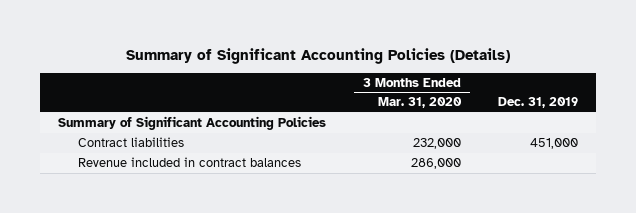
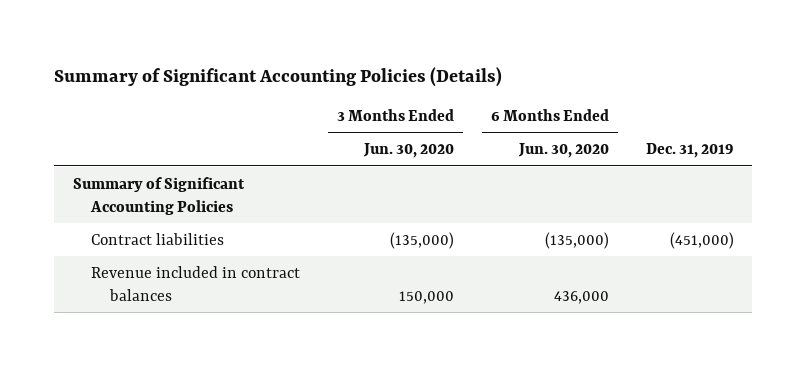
- | 3 Months Ended Mar. 31, 2020 | Dec. 31, 2019
+ | 3 Months Ended Jun. 30, 2020 | 6 Months Ended Jun. 30, 2020 | Dec. 31, 2019
- Contract liabilities | 232,000 | 451,000
+ Contract liabilities | (135,000) | (135,000) | (451,000)

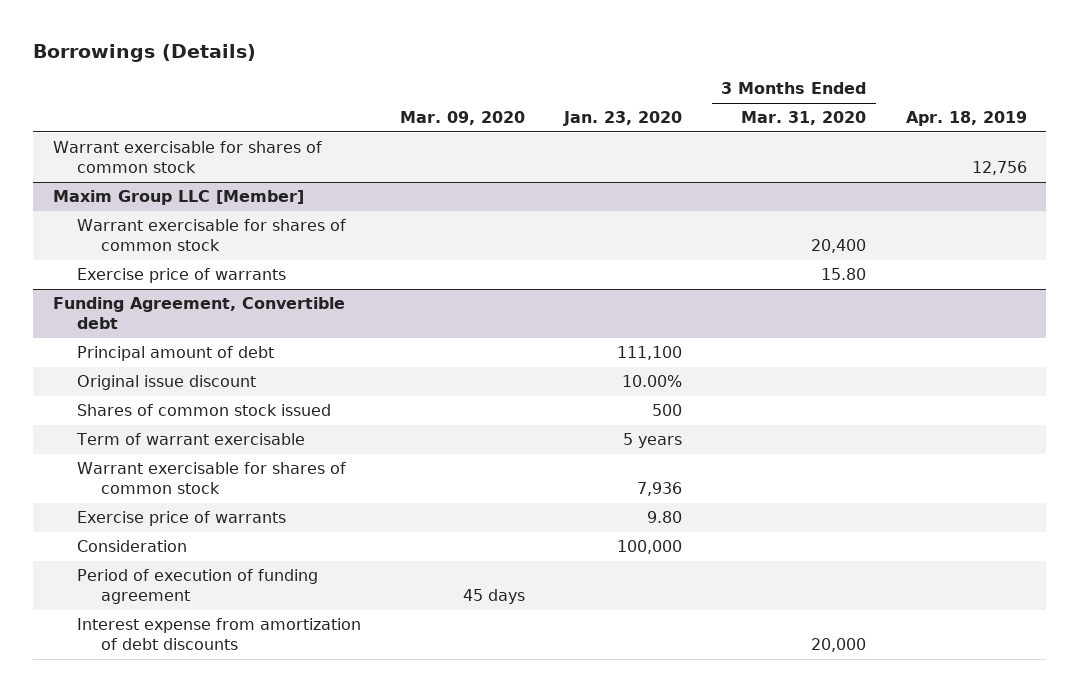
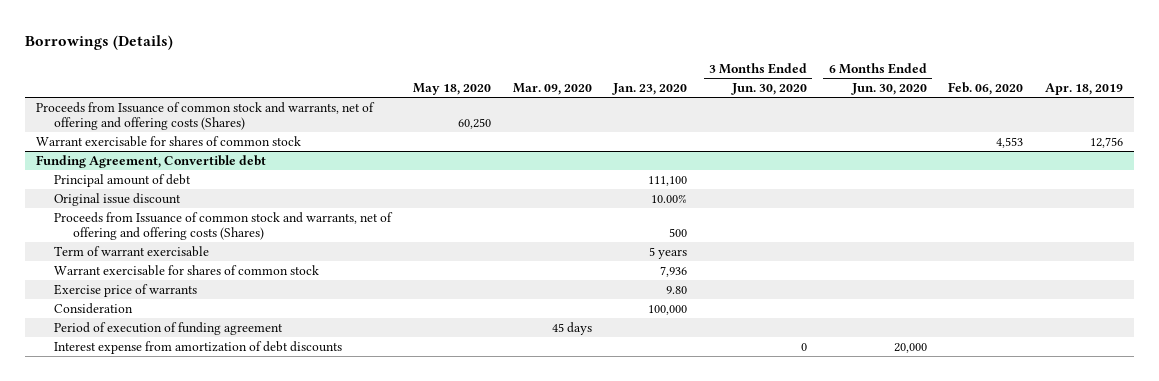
- | Mar. 09, 2020 | Jan. 23, 2020 | 3 Months Ended Mar. 31, 2020 | Apr. 18, 2019
+ | May 18, 2020 | Mar. 09, 2020 | Jan. 23, 2020 | 3 Months Ended Jun. 30, 2020 | 6 Months Ended Jun. 30, 2020 | Feb. 06, 2020 | Apr. 18, 2019
+ Proceeds from Issuance of common stock and warrants, net of offering and offering costs (Shares) | 60,250 | | | | | |
- Maxim Group LLC [Member]
- Warrant exercisable for shares of common stock | | | 20,400 |
- Exercise price of warrants | | | 15.80 |
@ Funding Agreement, Convertible debt
- Shares of common stock issued | | 500 | |
+ Proceeds from Issuance of common stock and warrants, net of offering and offering costs (Shares) | | | 500 | | | |

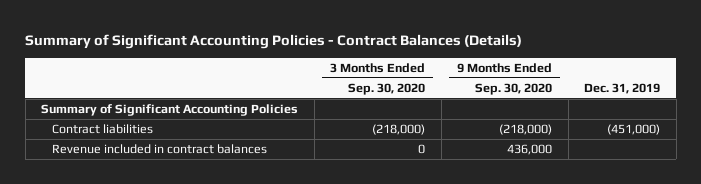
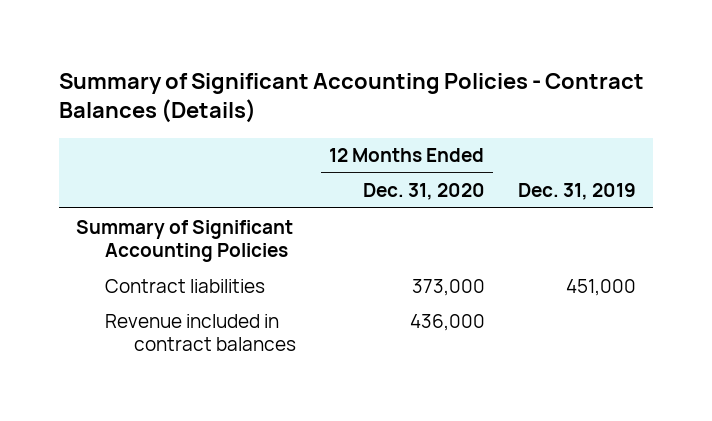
- | 3 Months Ended Sep. 30, 2020 | 9 Months Ended Sep. 30, 2020 | Dec. 31, 2019
+ | 12 Months Ended Dec. 31, 2020 | Dec. 31, 2019
- Contract liabilities | (218,000) | (218,000) | (451,000)
+ Contract liabilities | 373,000 | 451,000

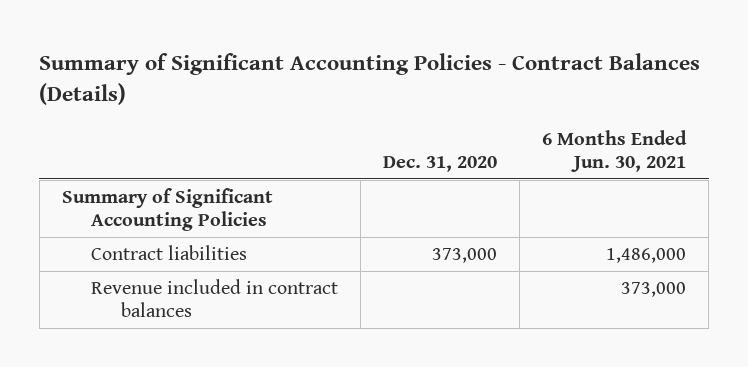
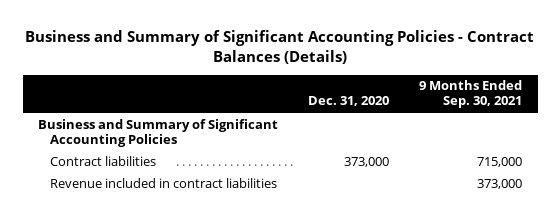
- Summary of Significant Accounting Policies - Contract Balances (Details)
+ Business and Summary of Significant Accounting Policies - Contract Balances (Details)
- | Dec. 31, 2020 | 6 Months Ended Jun. 30, 2021
+ | Dec. 31, 2020 | 9 Months Ended Sep. 30, 2021
- Summary of Significant Accounting Policies
+ Business and Summary of Significant Accounting Policies
- Revenue included in contract balances | | 373,000
+ Revenue included in contract liabilities | | 373,000

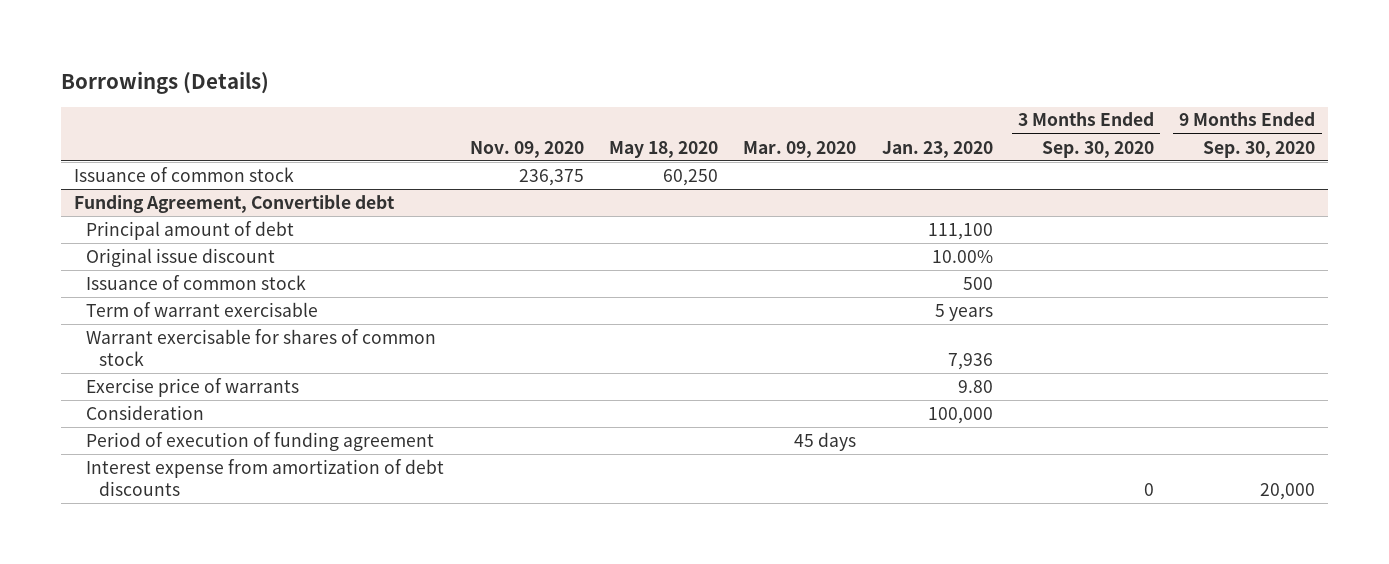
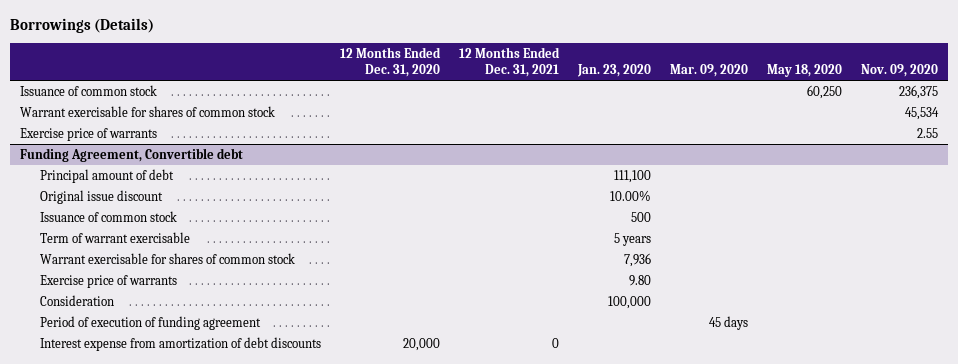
- | Nov. 09, 2020 | May 18, 2020 | Mar. 09, 2020 | Jan. 23, 2020 | 3 Months Ended Sep. 30, 2020 | 9 Months Ended Sep. 30, 2020
+ | 12 Months Ended Dec. 31, 2020 | 12 Months Ended Dec. 31, 2021 | Jan. 23, 2020 | Mar. 09, 2020 | May 18, 2020 | Nov. 09, 2020
+ Warrant exercisable for shares of common stock | | | | | | 45,534
+ Exercise price of warrants | | | | | | 2.55

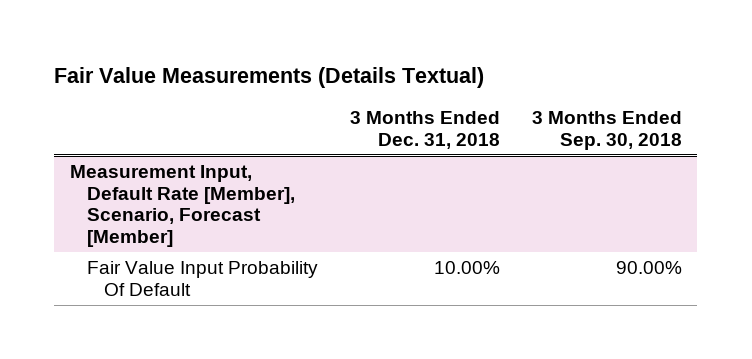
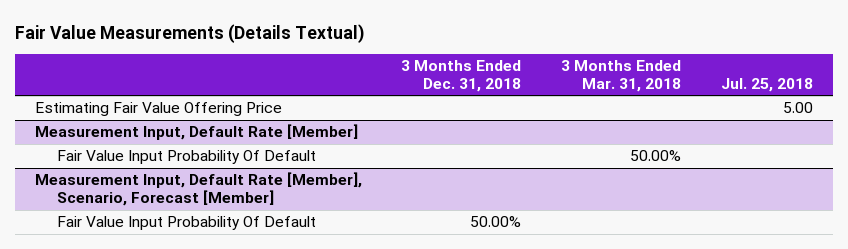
- | 3 Months Ended Dec. 31, 2018 | 3 Months Ended Sep. 30, 2018
+ | 3 Months Ended Dec. 31, 2018 | 3 Months Ended Mar. 31, 2018 | Jul. 25, 2018
+ Estimating Fair Value Offering Price | | | 5.00
+ Measurement Input, Default Rate [Member]
+ Fair Value Input Probability Of Default | | 50.00% |
@ Measurement Input, Default Rate [Member], Scenario, Forecast [Member]
- Fair Value Input Probability Of Default | 10.00% | 90.00%
+ Fair Value Input Probability Of Default | 50.00% | |

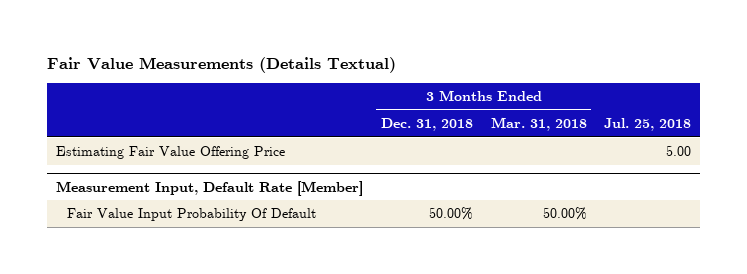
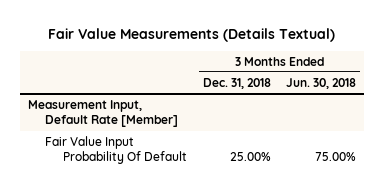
- | 3 Months Ended Dec. 31, 2018 | 3 Months Ended Mar. 31, 2018 | Jul. 25, 2018
+ | 3 Months Ended Dec. 31, 2018 | 3 Months Ended Jun. 30, 2018
- Estimating Fair Value Offering Price | | | 5.00
@ Measurement Input, Default Rate [Member]
- Fair Value Input Probability Of Default | 50.00% | 50.00% |
+ Fair Value Input Probability Of Default | 25.00% | 75.00%

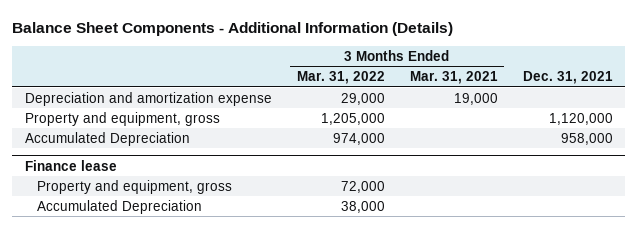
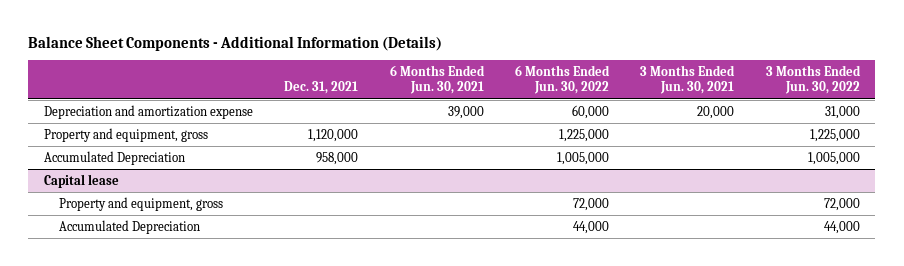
- | 3 Months Ended Mar. 31, 2022 | 3 Months Ended Mar. 31, 2021 | Dec. 31, 2021
+ | Dec. 31, 2021 | 6 Months Ended Jun. 30, 2021 | 6 Months Ended Jun. 30, 2022 | 3 Months Ended Jun. 30, 2021 | 3 Months Ended Jun. 30, 2022
- Finance lease
+ Capital lease

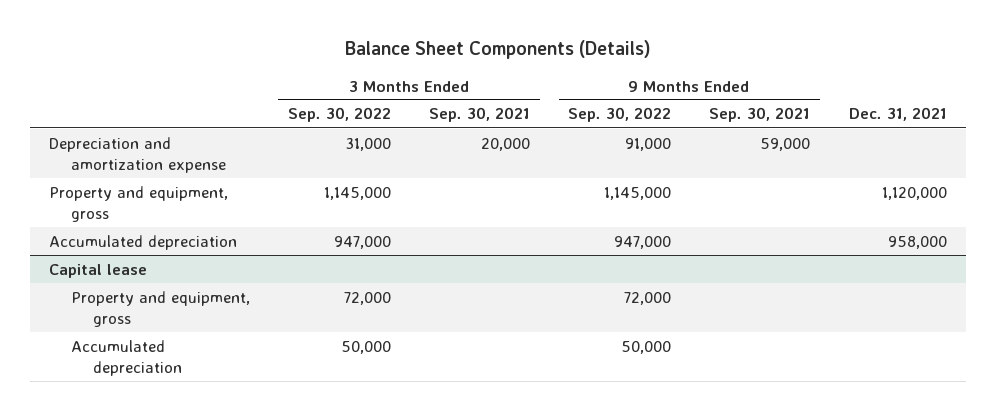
- Balance Sheet Components - Additional Information (Details)
+ Balance Sheet Components (Details)
- | Dec. 31, 2021 | 6 Months Ended Jun. 30, 2021 | 6 Months Ended Jun. 30, 2022 | 3 Months Ended Jun. 30, 2021 | 3 Months Ended Jun. 30, 2022
+ | 3 Months Ended Sep. 30, 2022 | 3 Months Ended Sep. 30, 2021 | 9 Months Ended Sep. 30, 2022 | 9 Months Ended Sep. 30, 2021 | Dec. 31, 2021
- Accumulated Depreciation | 958,000 | | 1,005,000 | | 1,005,000
+ Accumulated depreciation | 947,000 | | 947,000 | | 958,000
@ Capital lease
- Accumulated Depreciation | | | 44,000 | | 44,000
+ Accumulated depreciation | 50,000 | | 50,000 | |

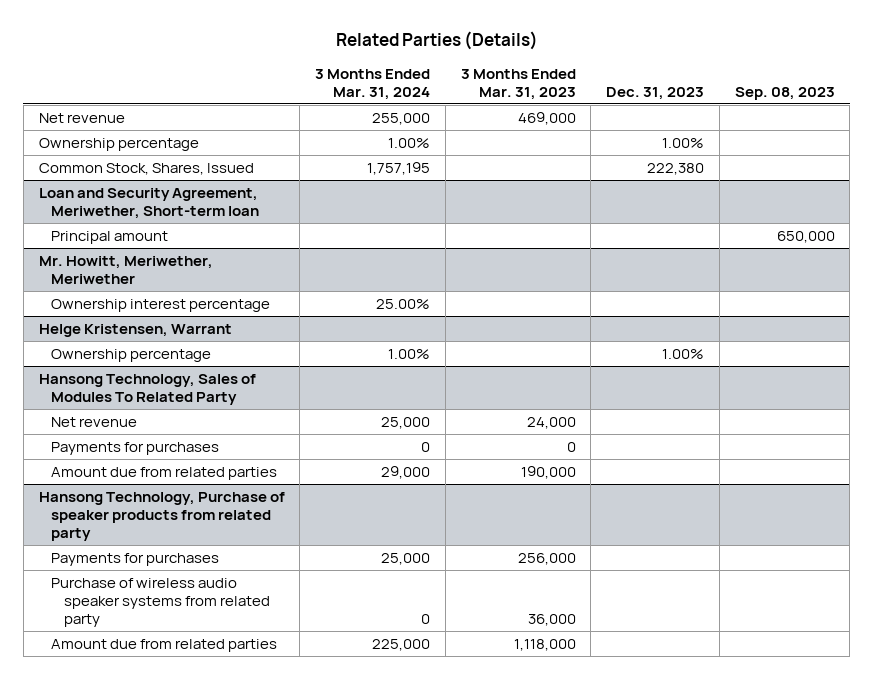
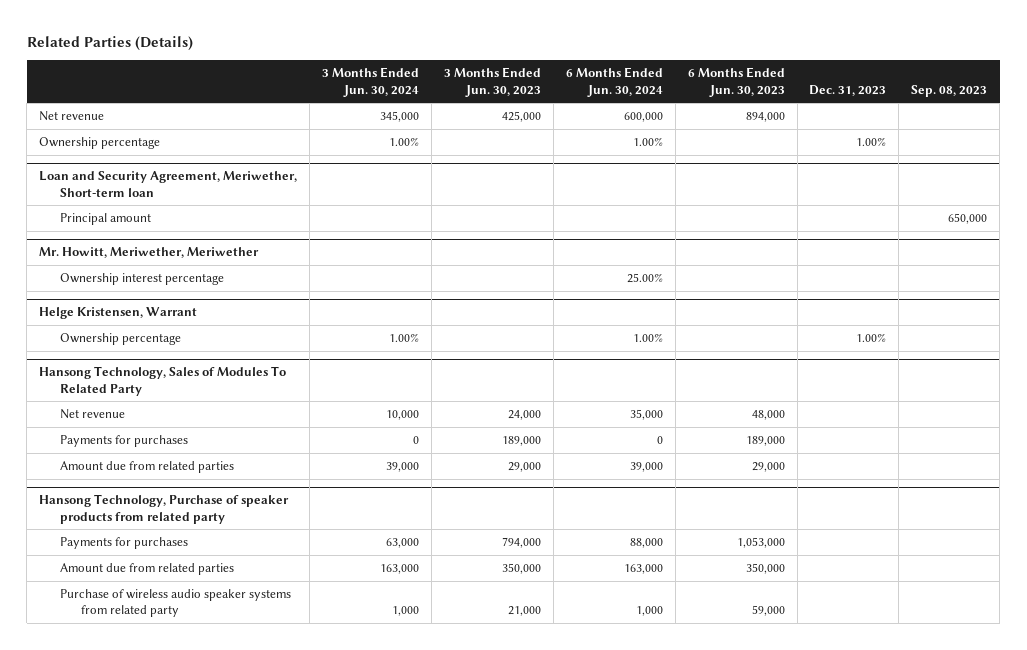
- | 3 Months Ended Mar. 31, 2024 | 3 Months Ended Mar. 31, 2023 | Dec. 31, 2023 | Sep. 08, 2023
+ | 3 Months Ended Jun. 30, 2024 | 3 Months Ended Jun. 30, 2023 | 6 Months Ended Jun. 30, 2024 | 6 Months Ended Jun. 30, 2023 | Dec. 31, 2023 | Sep. 08, 2023
- Common Stock, Shares, Issued | 1,757,195 | | 222,380 |
@ Hansong Technology, Purchase of speaker products from related party
moved down: Purchase of wireless audio speaker systems from related party | 1,000 | 21,000 | 1,000 | 59,000 | |

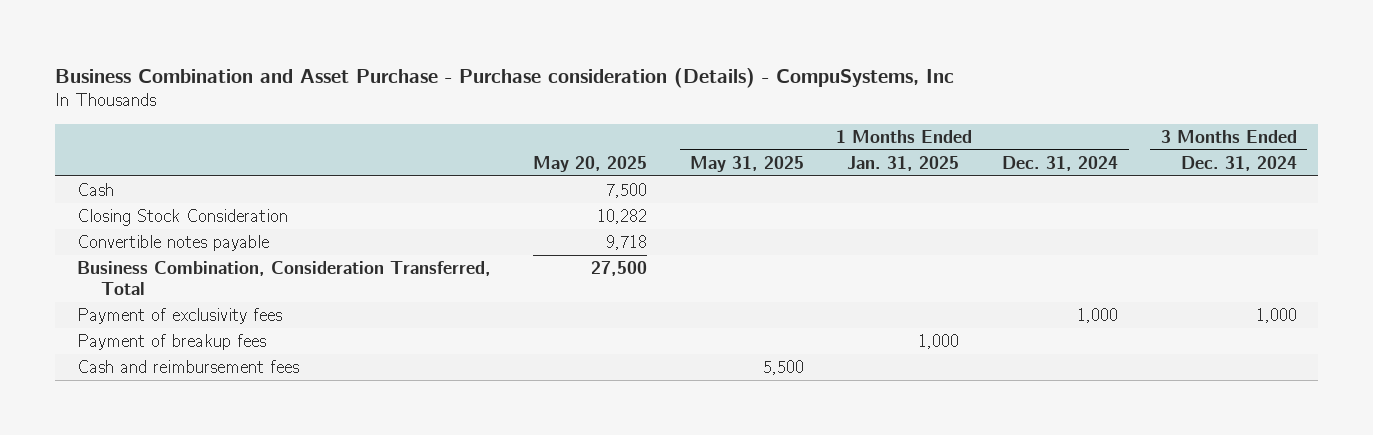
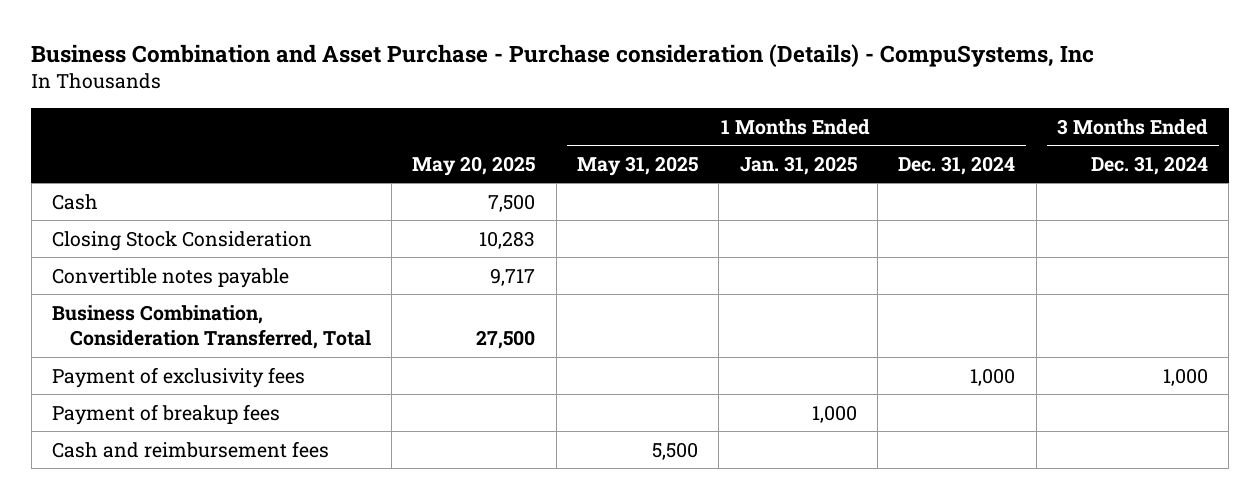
- Closing Stock Consideration | 10,282 | | | |
- Convertible notes payable | 9,718 | | | |
+ Closing Stock Consideration | 10,283 | | | |
+ Convertible notes payable | 9,717 | | | |

